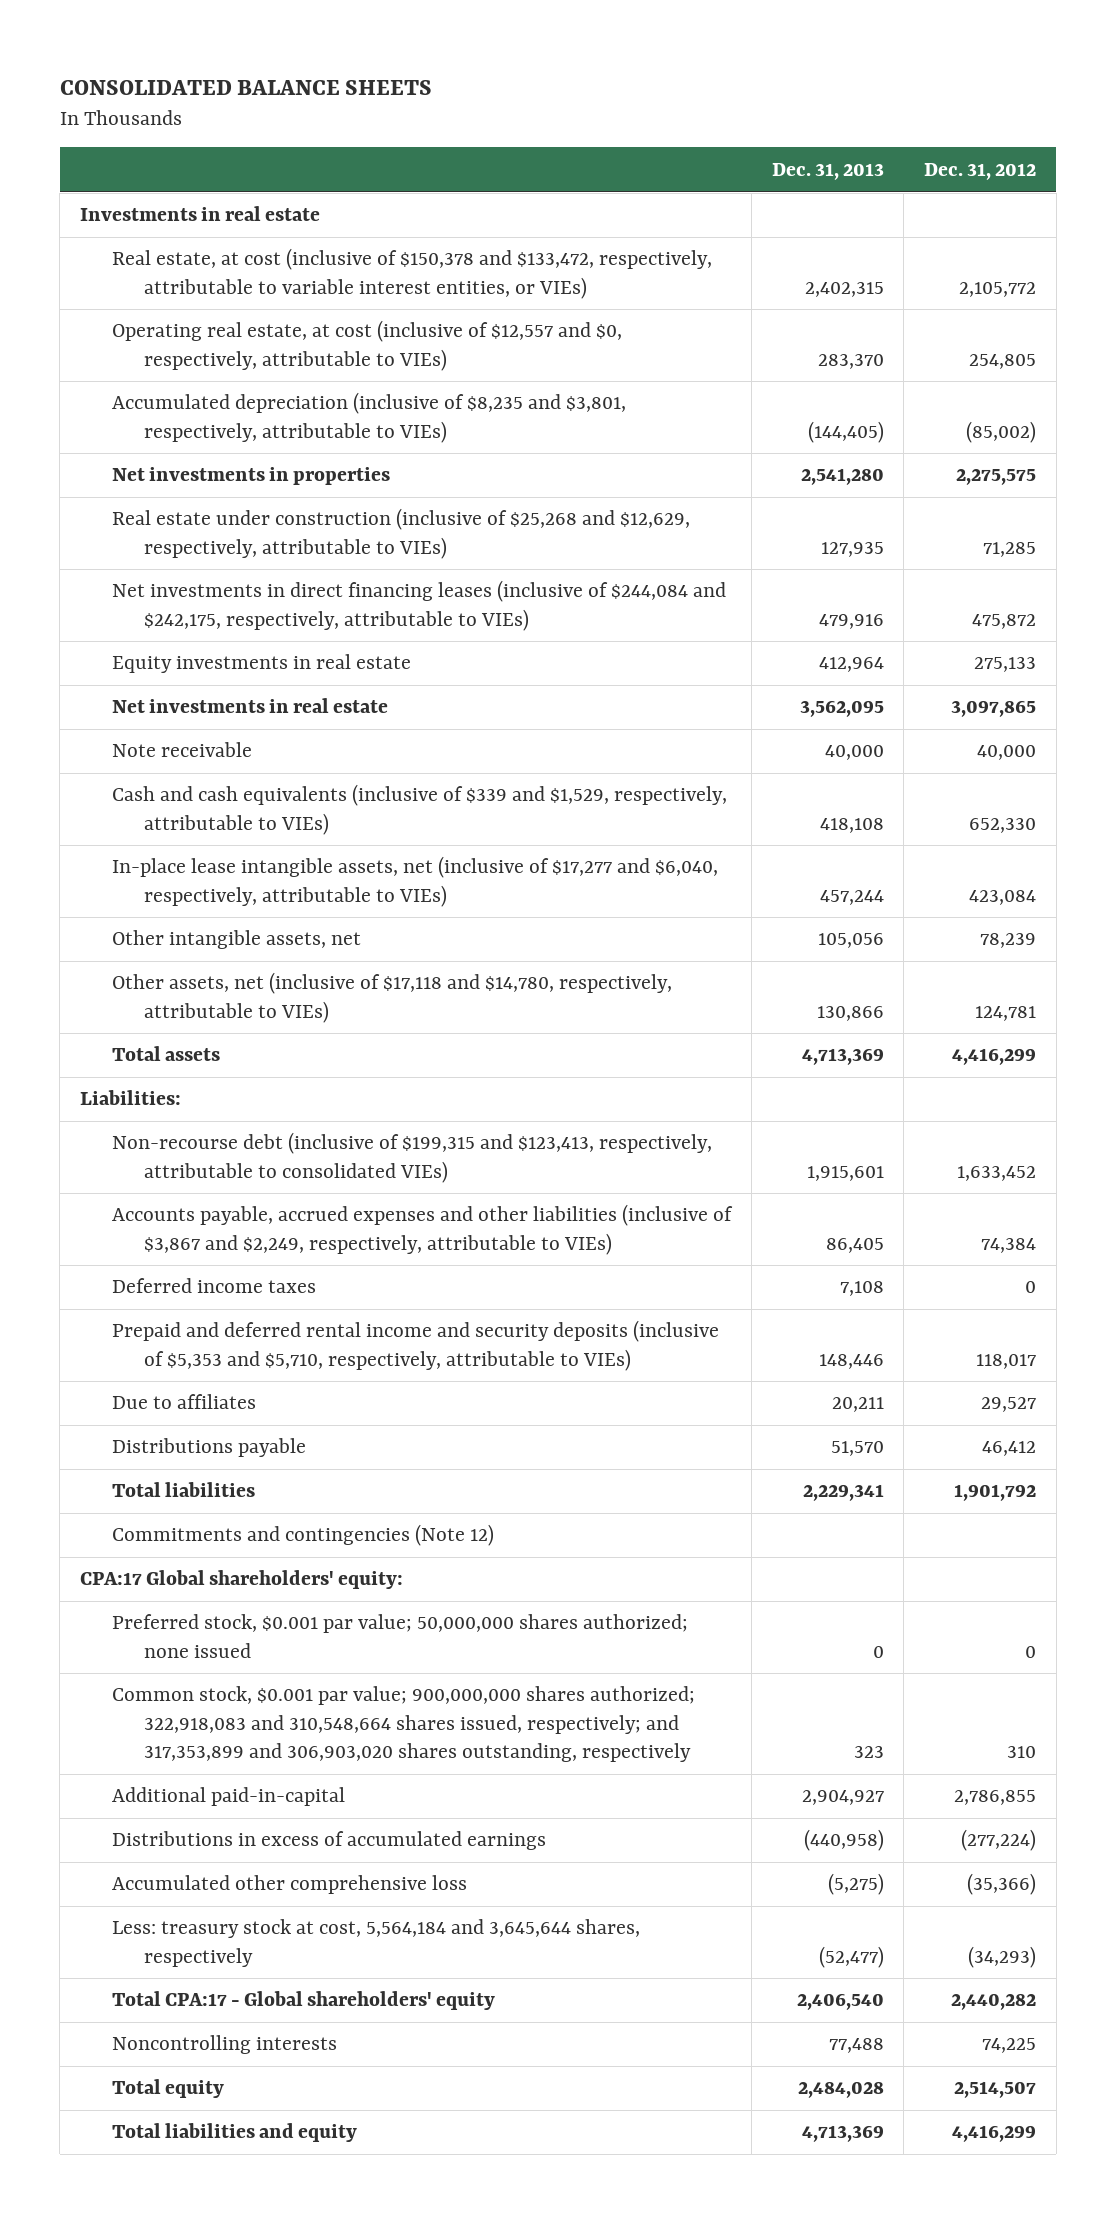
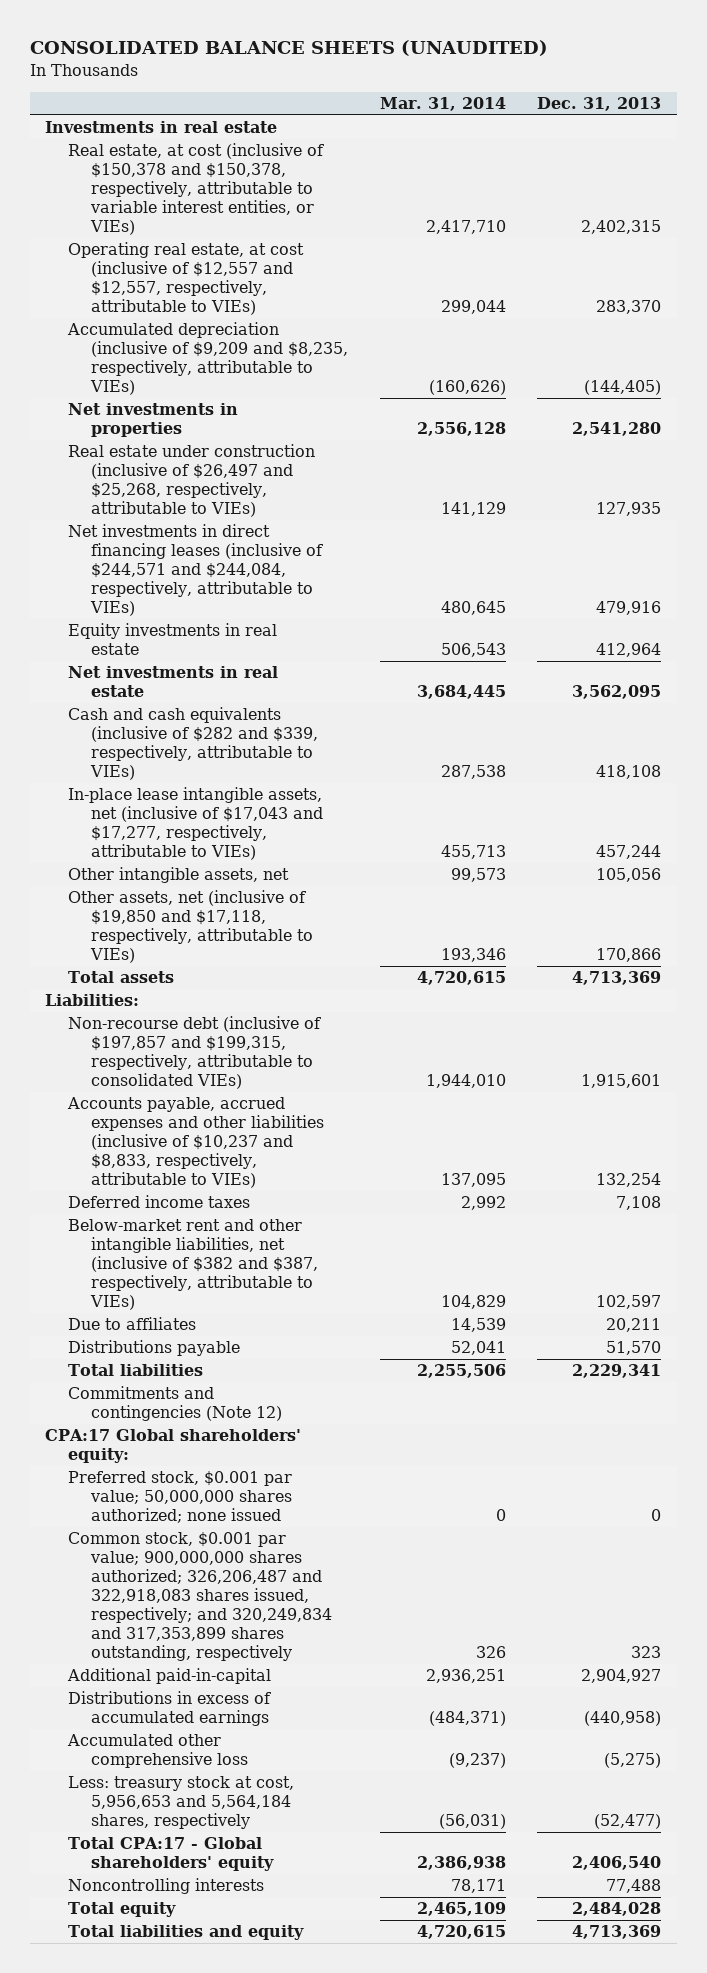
- CONSOLIDATED BALANCE SHEETS
+ CONSOLIDATED BALANCE SHEETS (UNAUDITED)
- | Dec. 31, 2013 | Dec. 31, 2012
+ | Mar. 31, 2014 | Dec. 31, 2013
- Real estate, at cost (inclusive of $150,378 and $133,472, respectively, attributable to variable interest entities, or VIEs) | 2,402,315 | 2,105,772
- Operating real estate, at cost (inclusive of $12,557 and $0, respectively, attributable to VIEs) | 283,370 | 254,805
- Accumulated depreciation (inclusive of $8,235 and $3,801, respectively, attributable to VIEs) | (144,405) | (85,002)
+ Real estate, at cost (inclusive of $150,378 and $150,378, respectively, attributable to variable interest entities, or VIEs) | 2,417,710 | 2,402,315
+ Operating real estate, at cost (inclusive of $12,557 and $12,557, respectively, attributable to VIEs) | 299,044 | 283,370
+ Accumulated depreciation (inclusive of $9,209 and $8,235, respectively, attributable to VIEs) | (160,626) | (144,405)
- Real estate under construction (inclusive of $25,268 and $12,629, respectively, attributable to VIEs) | 127,935 | 71,285
- Net investments in direct financing leases (inclusive of $244,084 and $242,175, respectively, attributable to VIEs) | 479,916 | 475,872
+ Real estate under construction (inclusive of $26,497 and $25,268, respectively, attributable to VIEs) | 141,129 | 127,935
+ Net investments in direct financing leases (inclusive of $244,571 and $244,084, respectively, attributable to VIEs) | 480,645 | 479,916
- Note receivable | 40,000 | 40,000
- Cash and cash equivalents (inclusive of $339 and $1,529, respectively, attributable to VIEs) | 418,108 | 652,330
- In-place lease intangible assets, net (inclusive of $17,277 and $6,040, respectively, attributable to VIEs) | 457,244 | 423,084
+ Cash and cash equivalents (inclusive of $282 and $339, respectively, attributable to VIEs) | 287,538 | 418,108
+ In-place lease intangible assets, net (inclusive of $17,043 and $17,277, respectively, attributable to VIEs) | 455,713 | 457,244
- Other assets, net (inclusive of $17,118 and $14,780, respectively, attributable to VIEs) | 130,866 | 124,781
+ Other assets, net (inclusive of $19,850 and $17,118, respectively, attributable to VIEs) | 193,346 | 170,866
- Non-recourse debt (inclusive of $199,315 and $123,413, respectively, attributable to consolidated VIEs) | 1,915,601 | 1,633,452
- Accounts payable, accrued expenses and other liabilities (inclusive of $3,867 and $2,249, respectively, attributable to VIEs) | 86,405 | 74,384
+ Non-recourse debt (inclusive of $197,857 and $199,315, respectively, attributable to consolidated VIEs) | 1,944,010 | 1,915,601
+ Accounts payable, accrued expenses and other liabilities (inclusive of $10,237 and $8,833, respectively, attributable to VIEs) | 137,095 | 132,254
- Prepaid and deferred rental income and security deposits (inclusive of $5,353 and $5,710, respectively, attributable to VIEs) | 148,446 | 118,017
+ Below-market rent and other intangible liabilities, net (inclusive of $382 and $387, respectively, attributable to VIEs) | 104,829 | 102,597
- Common stock, $0.001 par value; 900,000,000 shares authorized; 322,918,083 and 310,548,664 shares issued, respectively; and 317,353,899 and 306,903,020 shares outstanding, respectively | 323 | 310
+ Common stock, $0.001 par value; 900,000,000 shares authorized; 326,206,487 and 322,918,083 shares issued, respectively; and 320,249,834 and 317,353,899 shares outstanding, respectively | 326 | 323
- Less: treasury stock at cost, 5,564,184 and 3,645,644 shares, respectively | (52,477) | (34,293)
+ Less: treasury stock at cost, 5,956,653 and 5,564,184 shares, respectively | (56,031) | (52,477)

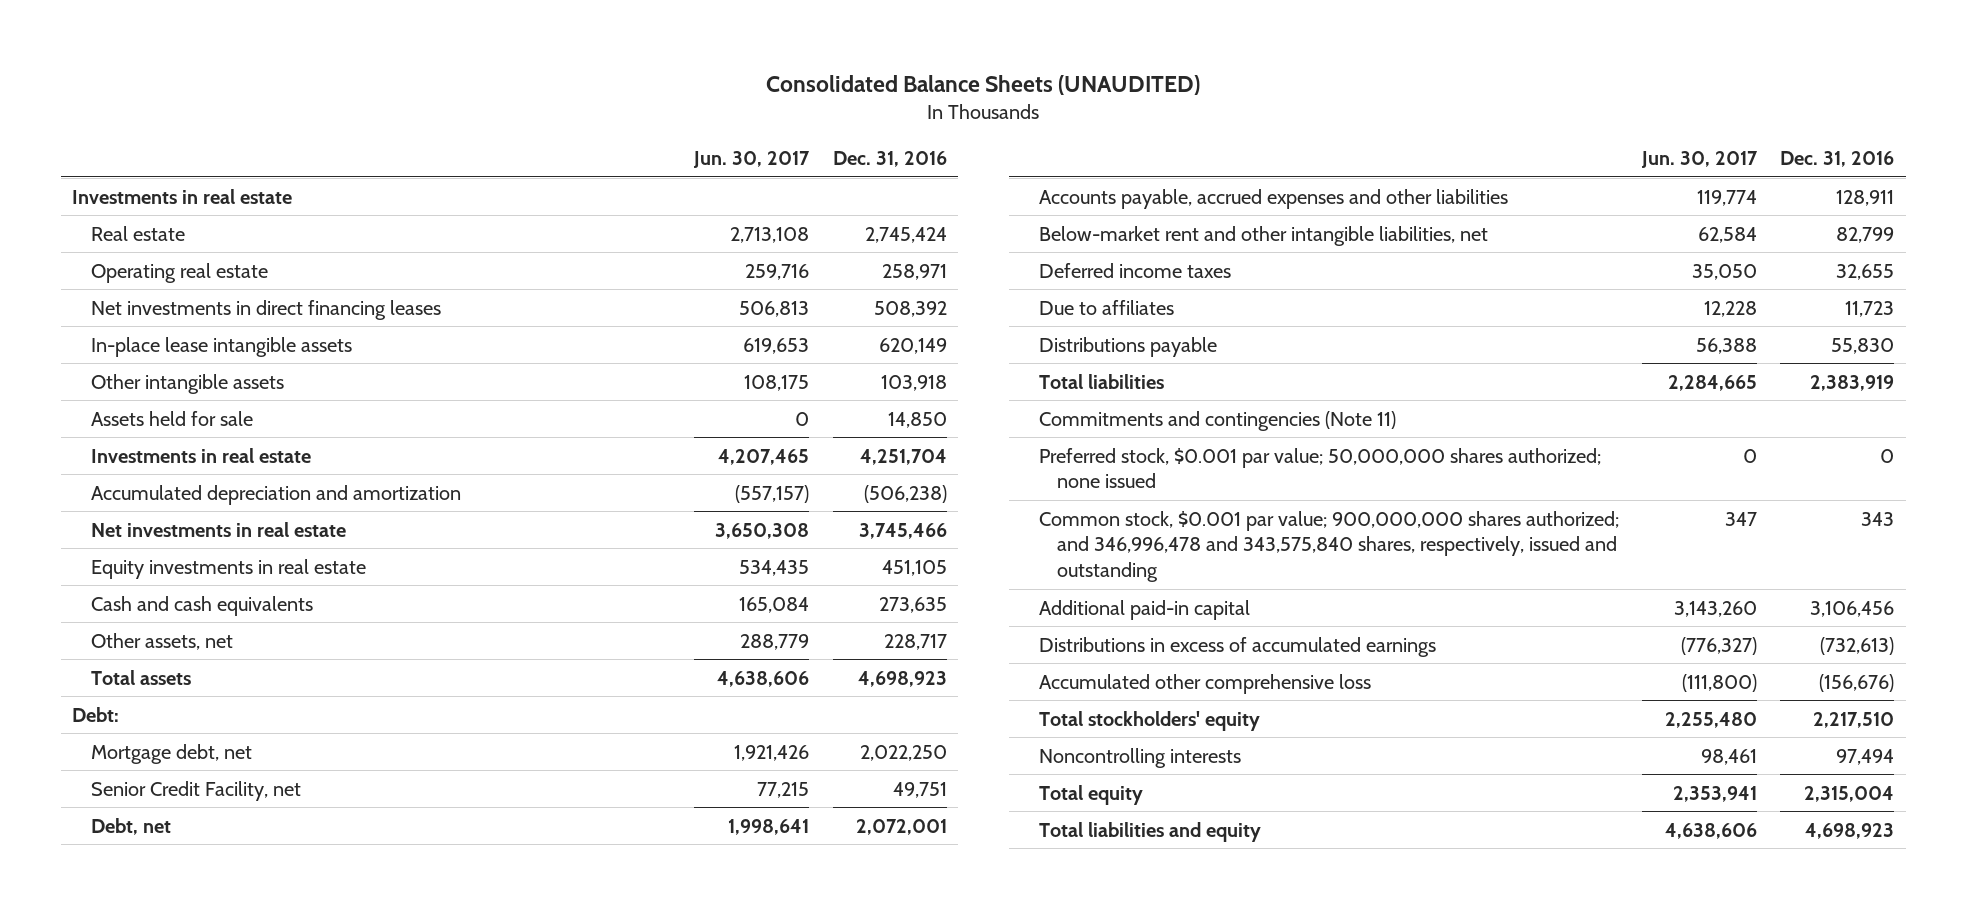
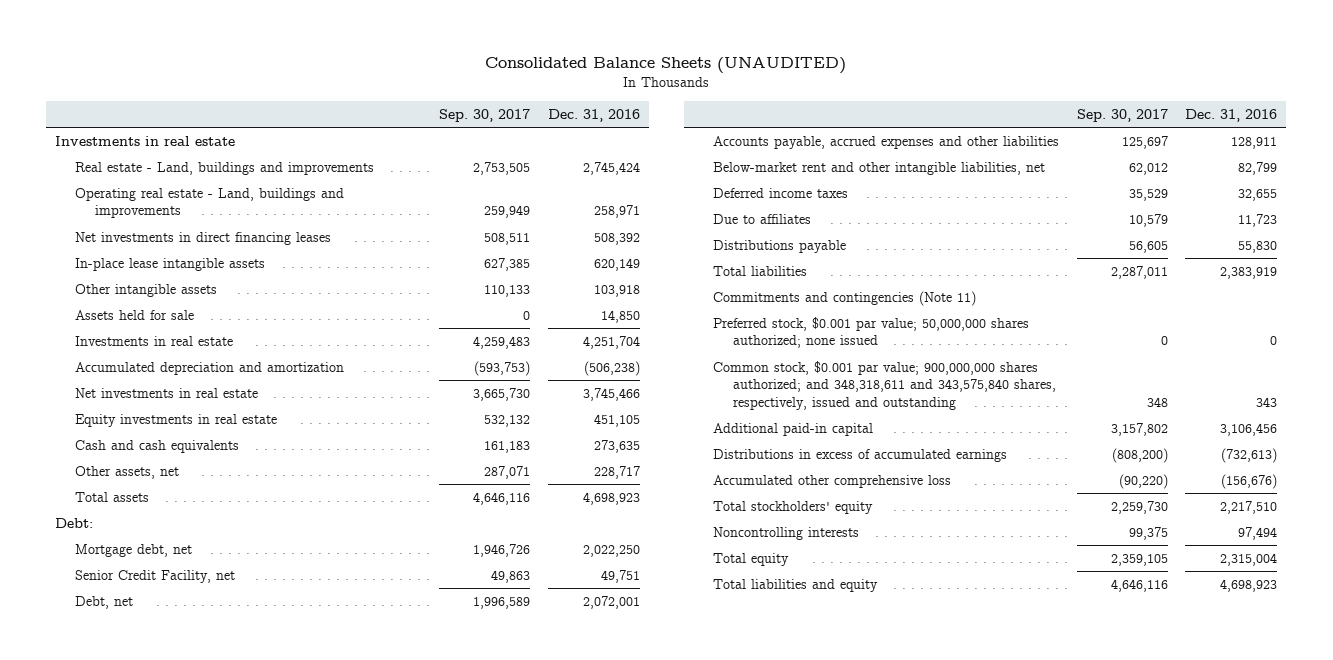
- | Jun. 30, 2017 | Dec. 31, 2016
+ | Sep. 30, 2017 | Dec. 31, 2016
- Real estate | 2,713,108 | 2,745,424
- Operating real estate | 259,716 | 258,971
+ Real estate - Land, buildings and improvements | 2,753,505 | 2,745,424
+ Operating real estate - Land, buildings and improvements | 259,949 | 258,971
- Common stock, $0.001 par value; 900,000,000 shares authorized; and 346,996,478 and 343,575,840 shares, respectively, issued and outstanding | 347 | 343
+ Common stock, $0.001 par value; 900,000,000 shares authorized; and 348,318,611 and 343,575,840 shares, respectively, issued and outstanding | 348 | 343

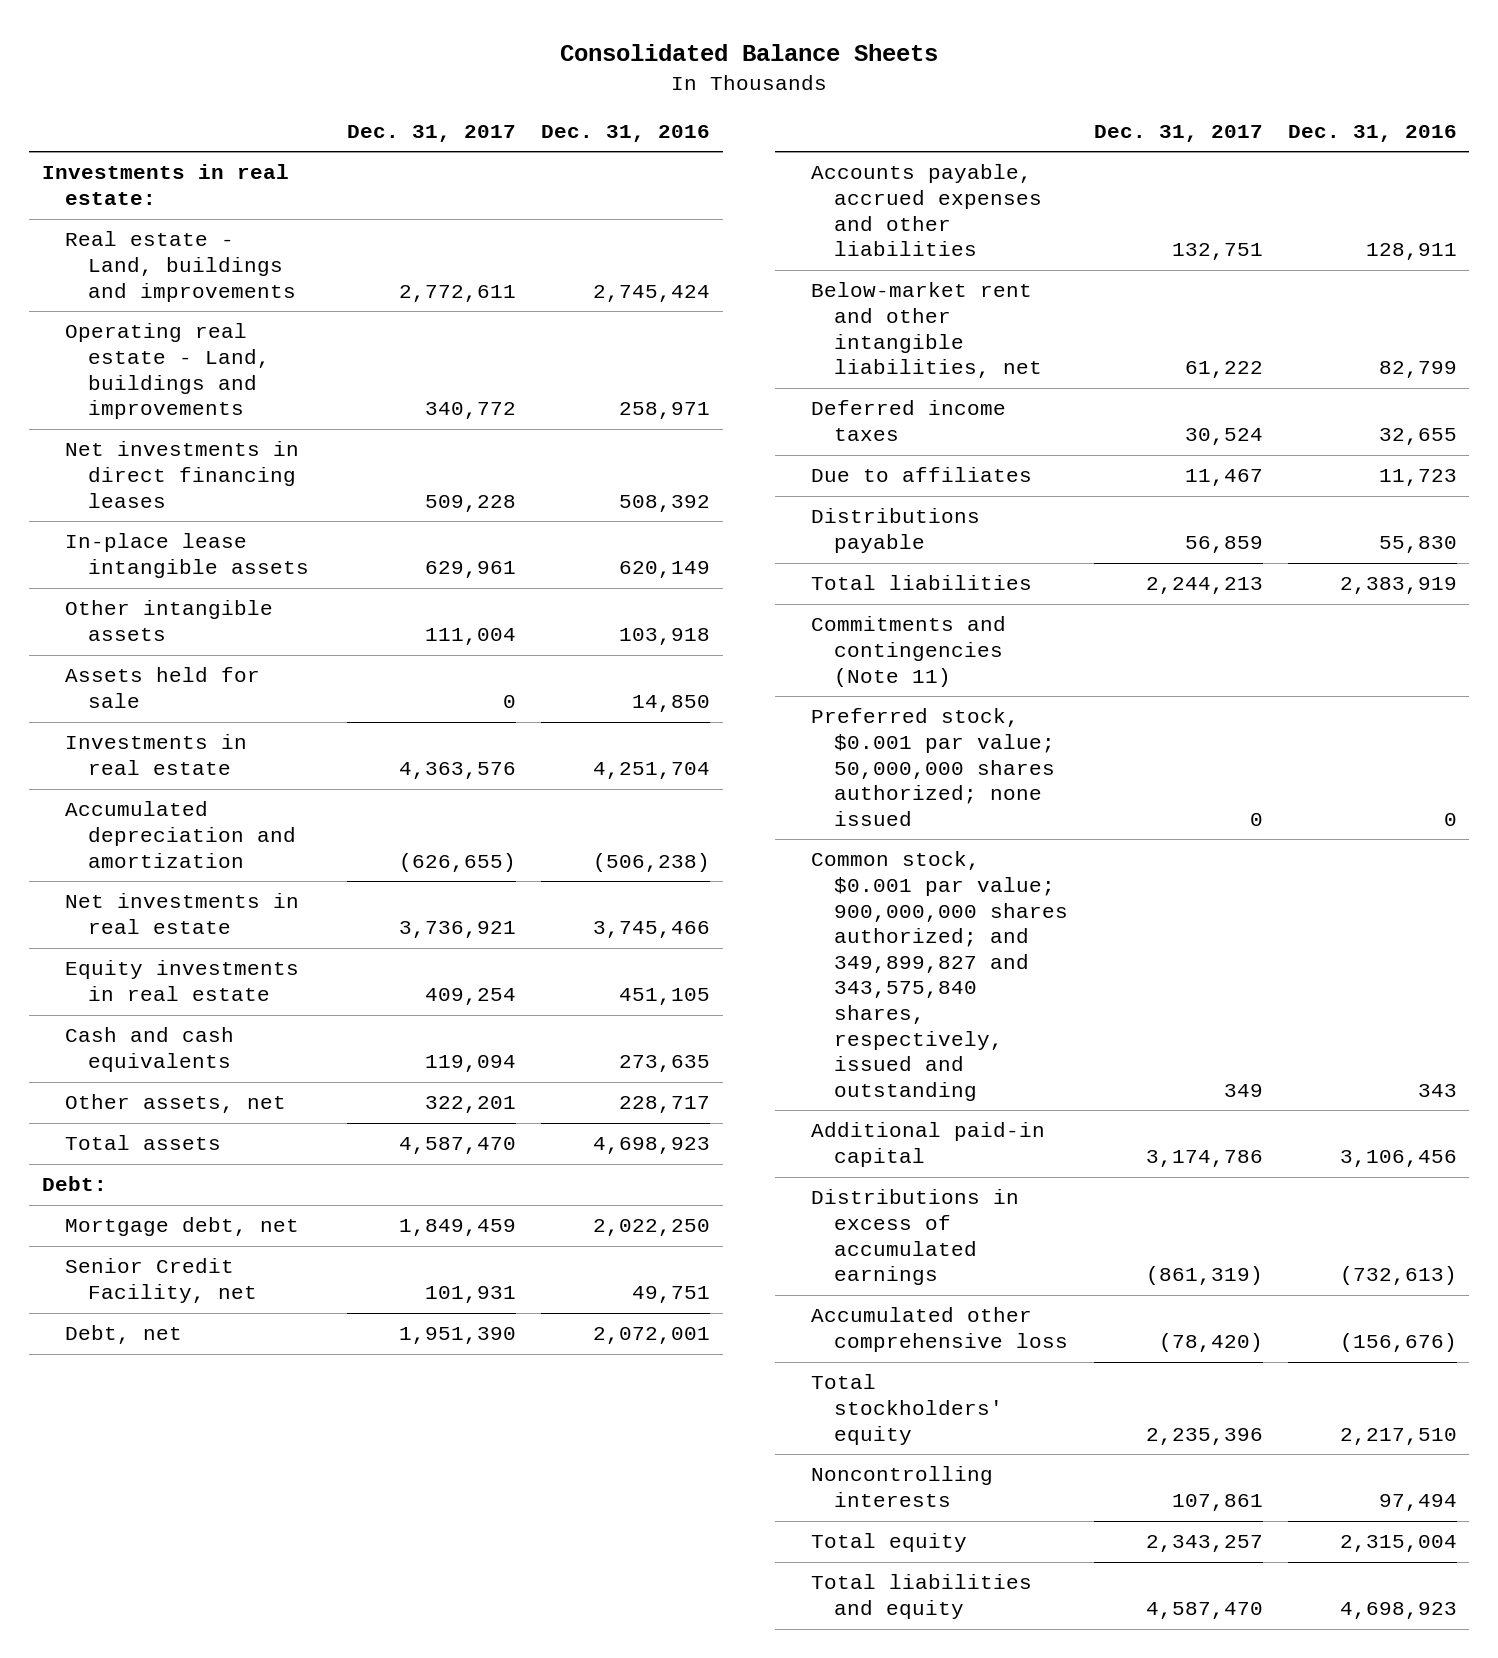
- Consolidated Balance Sheets (UNAUDITED)
+ Consolidated Balance Sheets
- | Sep. 30, 2017 | Dec. 31, 2016
+ | Dec. 31, 2017 | Dec. 31, 2016
- Investments in real estate
+ Investments in real estate:
- Common stock, $0.001 par value; 900,000,000 shares authorized; and 348,318,611 and 343,575,840 shares, respectively, issued and outstanding | 348 | 343
+ Common stock, $0.001 par value; 900,000,000 shares authorized; and 349,899,827 and 343,575,840 shares, respectively, issued and outstanding | 349 | 343

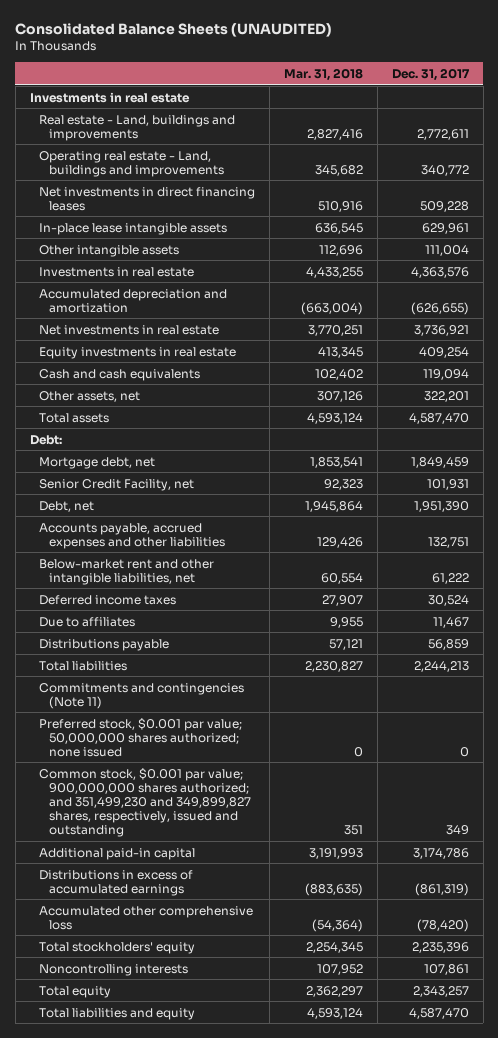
- Consolidated Balance Sheets
+ Consolidated Balance Sheets (UNAUDITED)
- | Dec. 31, 2017 | Dec. 31, 2016
+ | Mar. 31, 2018 | Dec. 31, 2017
- Investments in real estate:
+ Investments in real estate
- Assets held for sale | 0 | 14,850
- Common stock, $0.001 par value; 900,000,000 shares authorized; and 349,899,827 and 343,575,840 shares, respectively, issued and outstanding | 349 | 343
+ Common stock, $0.001 par value; 900,000,000 shares authorized; and 351,499,230 and 349,899,827 shares, respectively, issued and outstanding | 351 | 349

